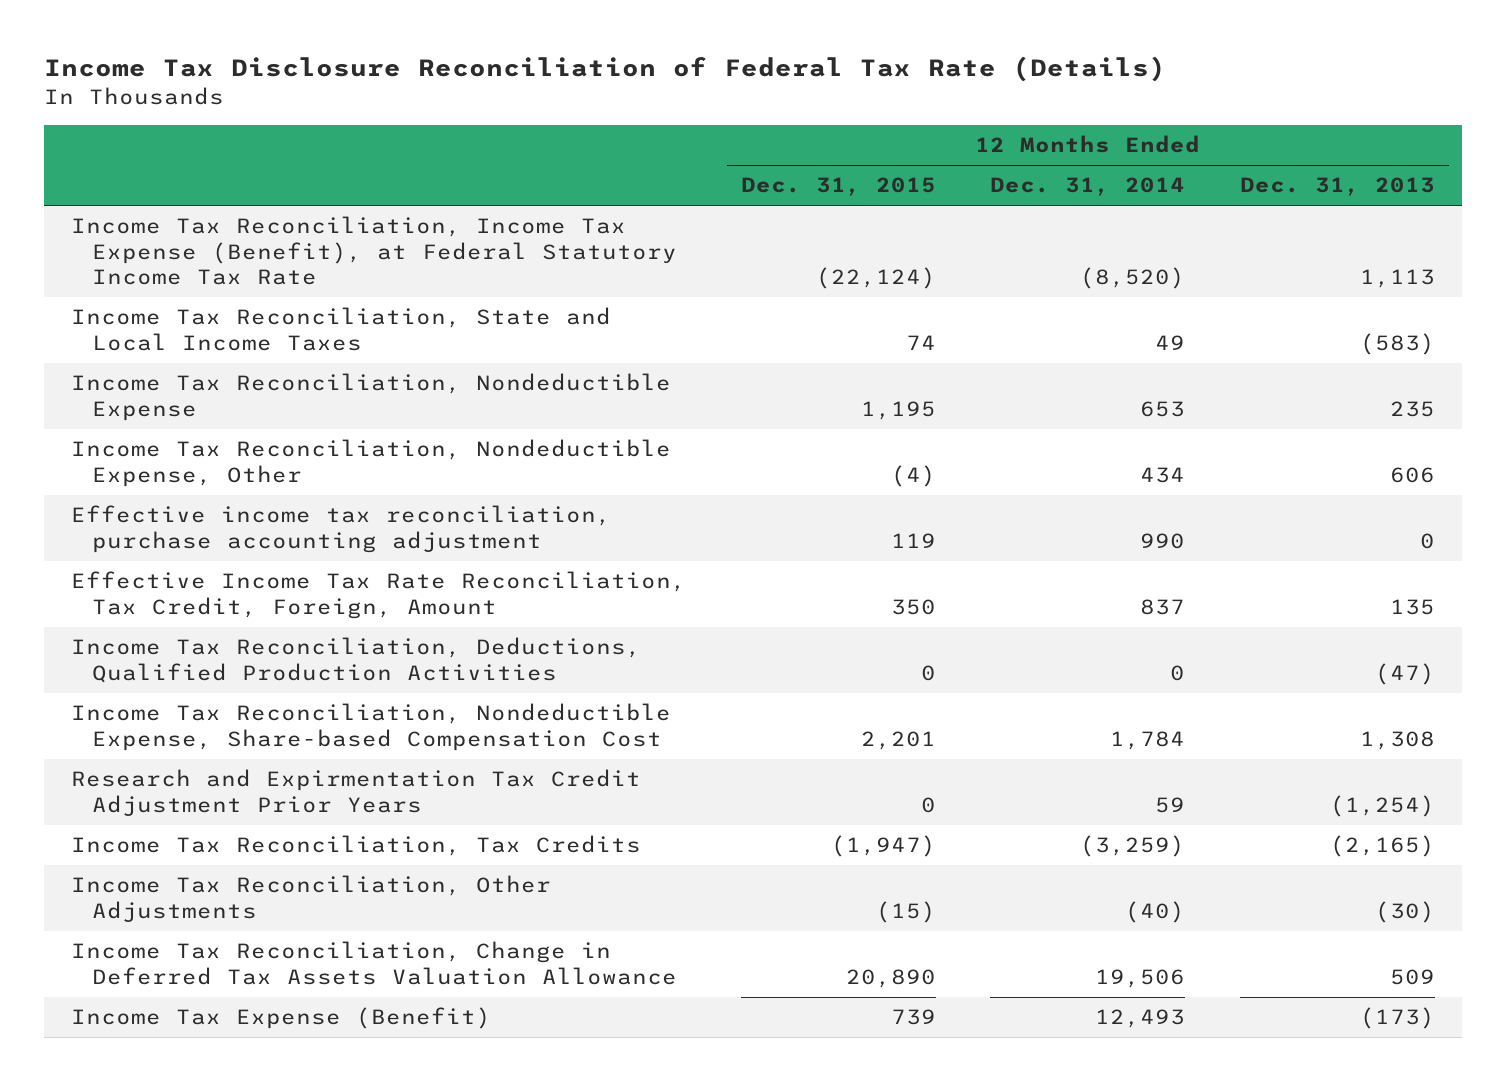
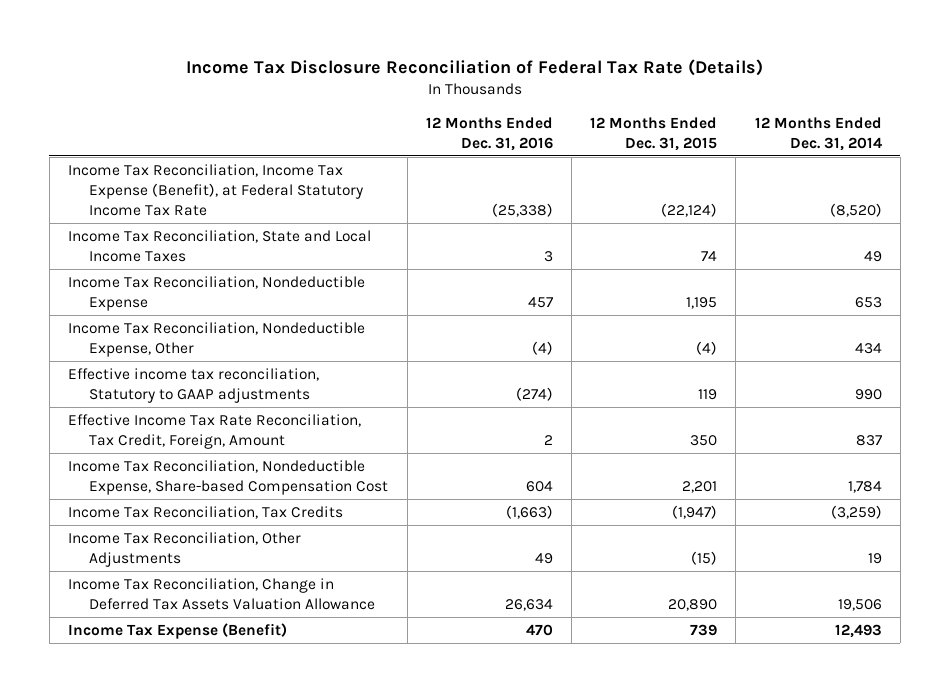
- | 12 Months Ended Dec. 31, 2015 | 12 Months Ended Dec. 31, 2014 | 12 Months Ended Dec. 31, 2013
+ | 12 Months Ended Dec. 31, 2016 | 12 Months Ended Dec. 31, 2015 | 12 Months Ended Dec. 31, 2014
- Effective income tax reconciliation, purchase accounting adjustment | 119 | 990 | 0
+ Effective income tax reconciliation, Statutory to GAAP adjustments | (274) | 119 | 990
- Income Tax Reconciliation, Deductions, Qualified Production Activities | 0 | 0 | (47)
- Research and Expirmentation Tax Credit Adjustment Prior Years | 0 | 59 | (1,254)
- Income Tax Reconciliation, Other Adjustments | (15) | (40) | (30)
+ Income Tax Reconciliation, Other Adjustments | 49 | (15) | 19

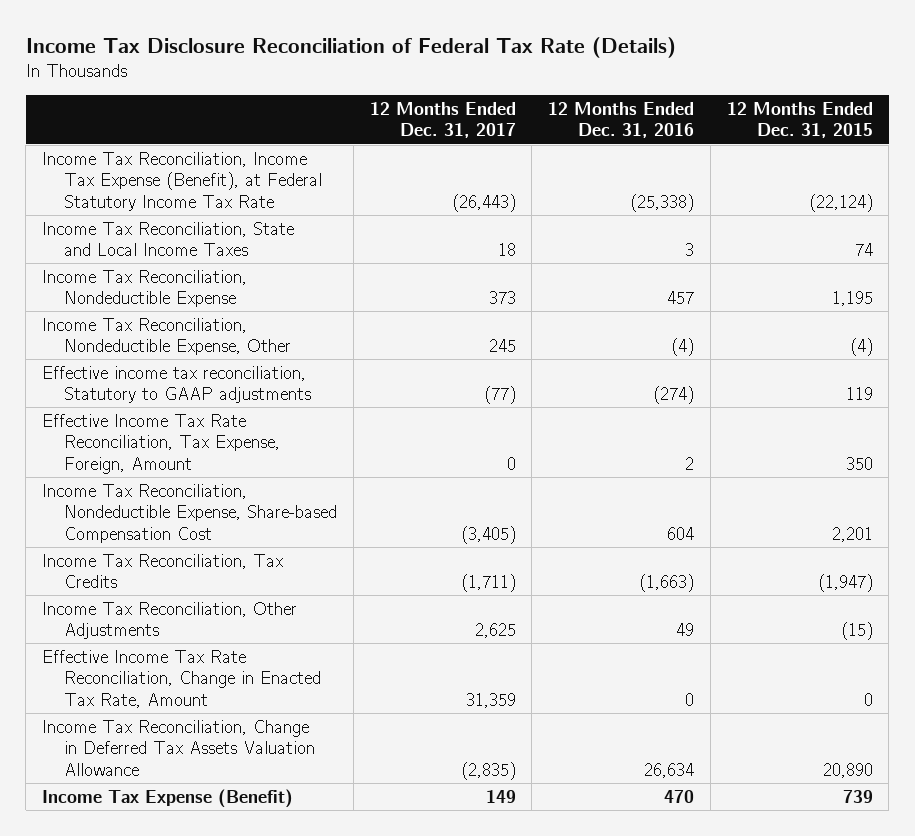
- | 12 Months Ended Dec. 31, 2016 | 12 Months Ended Dec. 31, 2015 | 12 Months Ended Dec. 31, 2014
+ | 12 Months Ended Dec. 31, 2017 | 12 Months Ended Dec. 31, 2016 | 12 Months Ended Dec. 31, 2015
- Effective Income Tax Rate Reconciliation, Tax Credit, Foreign, Amount | 2 | 350 | 837
+ Effective Income Tax Rate Reconciliation, Tax Expense, Foreign, Amount | 0 | 2 | 350
+ Effective Income Tax Rate Reconciliation, Change in Enacted Tax Rate, Amount | 31,359 | 0 | 0

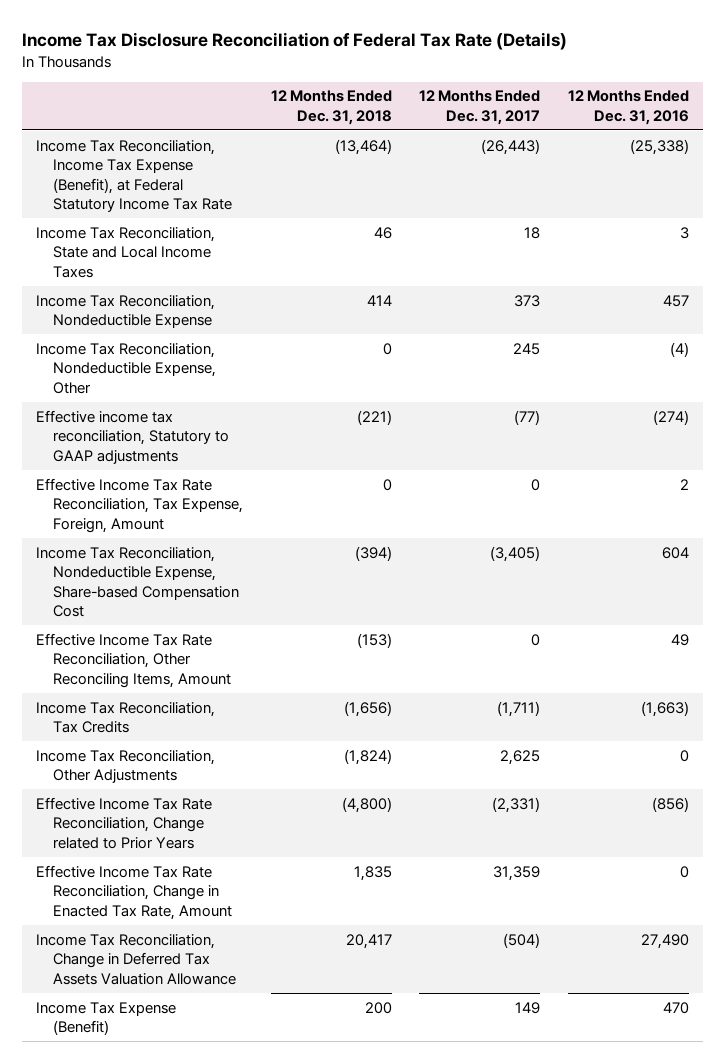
- | 12 Months Ended Dec. 31, 2017 | 12 Months Ended Dec. 31, 2016 | 12 Months Ended Dec. 31, 2015
+ | 12 Months Ended Dec. 31, 2018 | 12 Months Ended Dec. 31, 2017 | 12 Months Ended Dec. 31, 2016
+ Effective Income Tax Rate Reconciliation, Other Reconciling Items, Amount | (153) | 0 | 49
- Income Tax Reconciliation, Other Adjustments | 2,625 | 49 | (15)
+ Income Tax Reconciliation, Other Adjustments | (1,824) | 2,625 | 0
+ Effective Income Tax Rate Reconciliation, Change related to Prior Years | (4,800) | (2,331) | (856)
- Income Tax Reconciliation, Change in Deferred Tax Assets Valuation Allowance | (2,835) | 26,634 | 20,890
+ Income Tax Reconciliation, Change in Deferred Tax Assets Valuation Allowance | 20,417 | (504) | 27,490

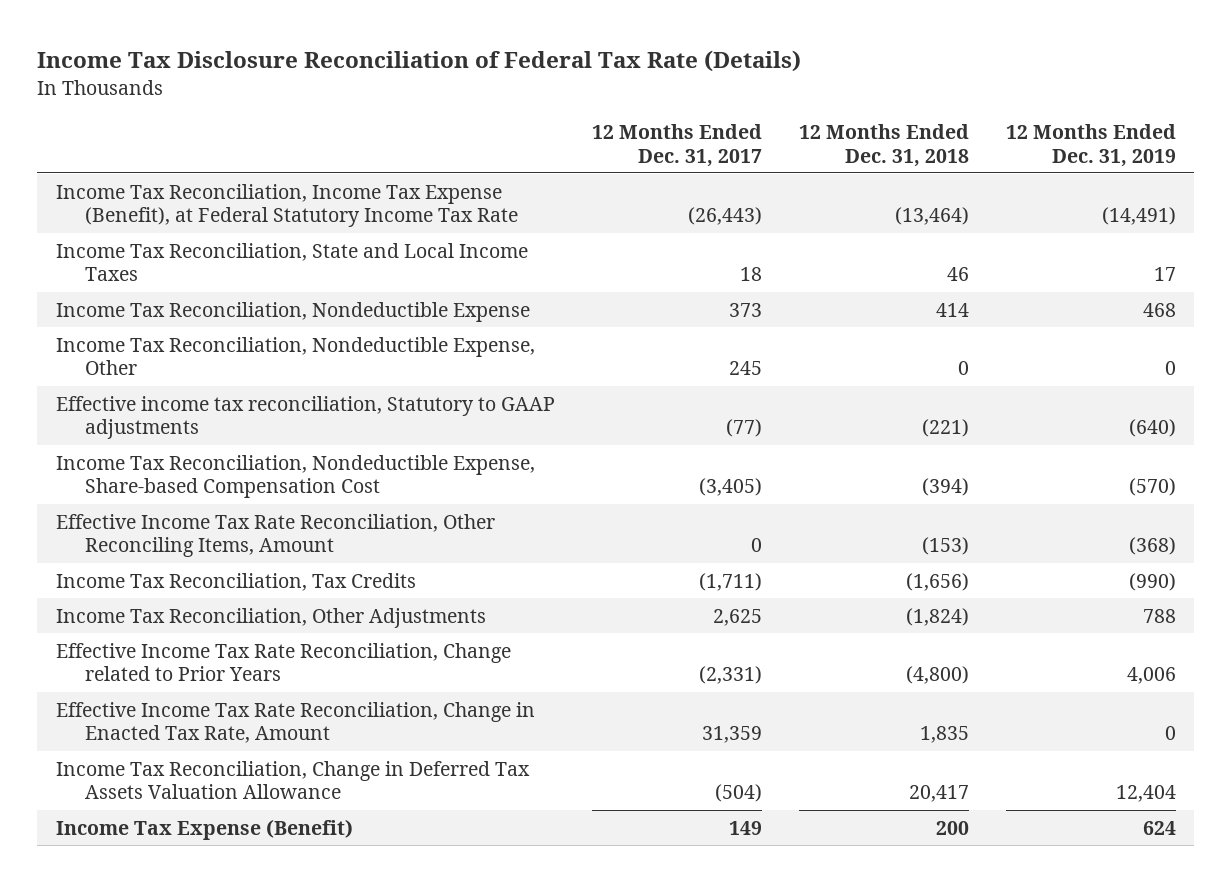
- | 12 Months Ended Dec. 31, 2018 | 12 Months Ended Dec. 31, 2017 | 12 Months Ended Dec. 31, 2016
+ | 12 Months Ended Dec. 31, 2017 | 12 Months Ended Dec. 31, 2018 | 12 Months Ended Dec. 31, 2019
- Effective Income Tax Rate Reconciliation, Tax Expense, Foreign, Amount | 0 | 0 | 2

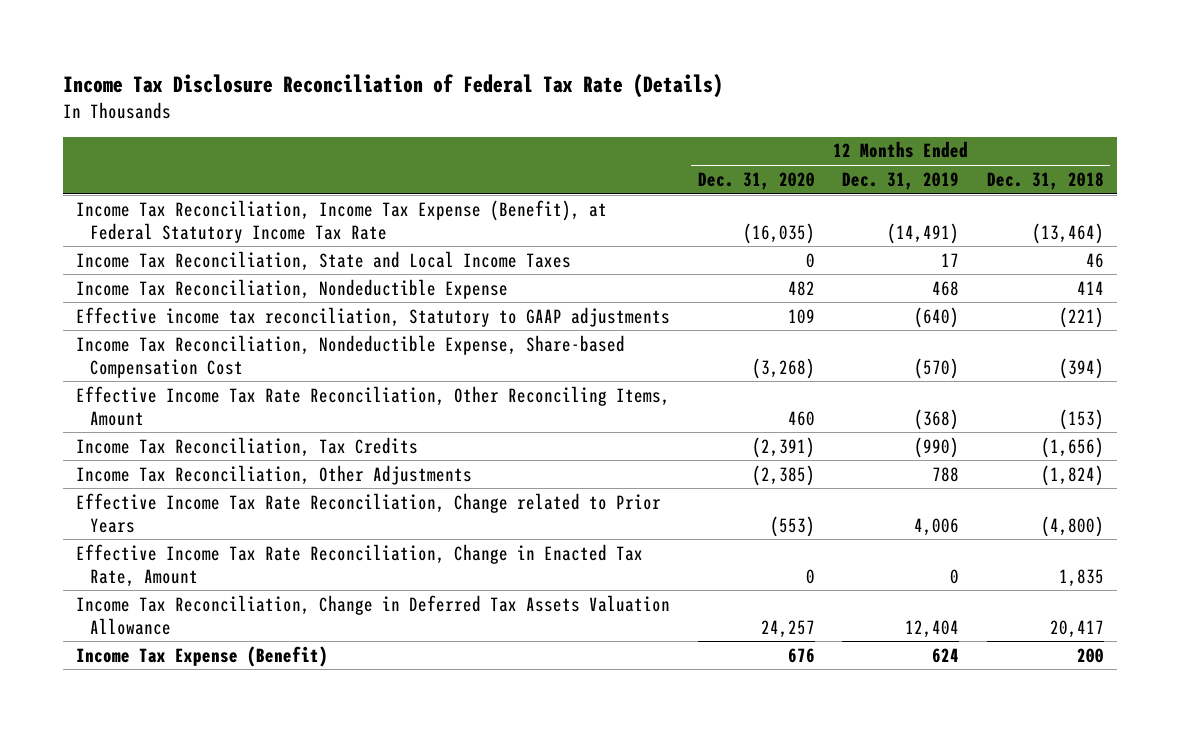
- | 12 Months Ended Dec. 31, 2017 | 12 Months Ended Dec. 31, 2018 | 12 Months Ended Dec. 31, 2019
+ | 12 Months Ended Dec. 31, 2020 | 12 Months Ended Dec. 31, 2019 | 12 Months Ended Dec. 31, 2018
- Income Tax Reconciliation, Nondeductible Expense, Other | 245 | 0 | 0

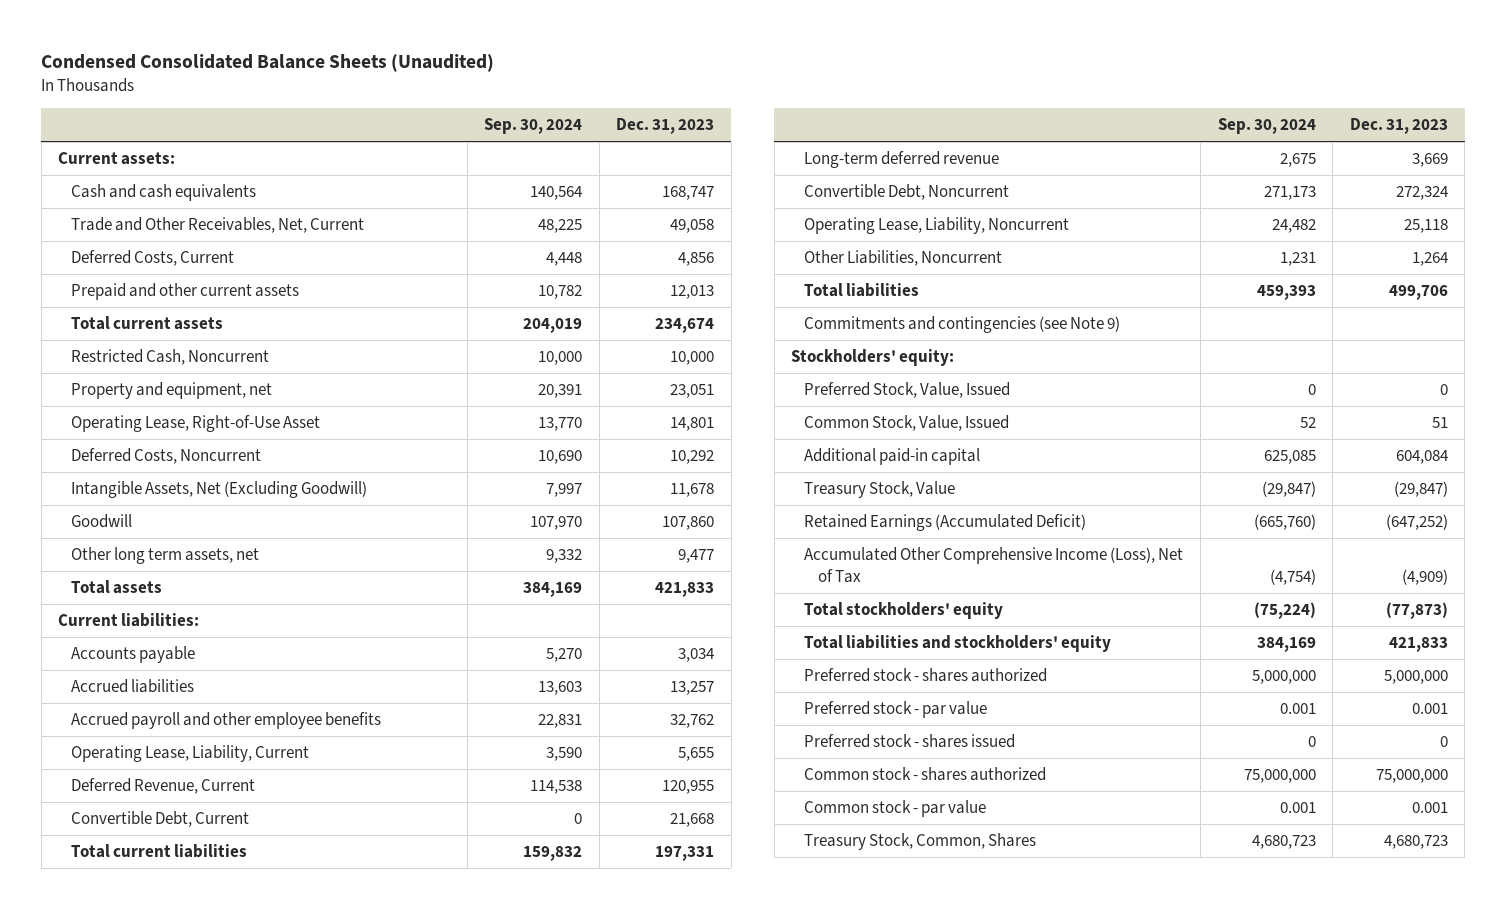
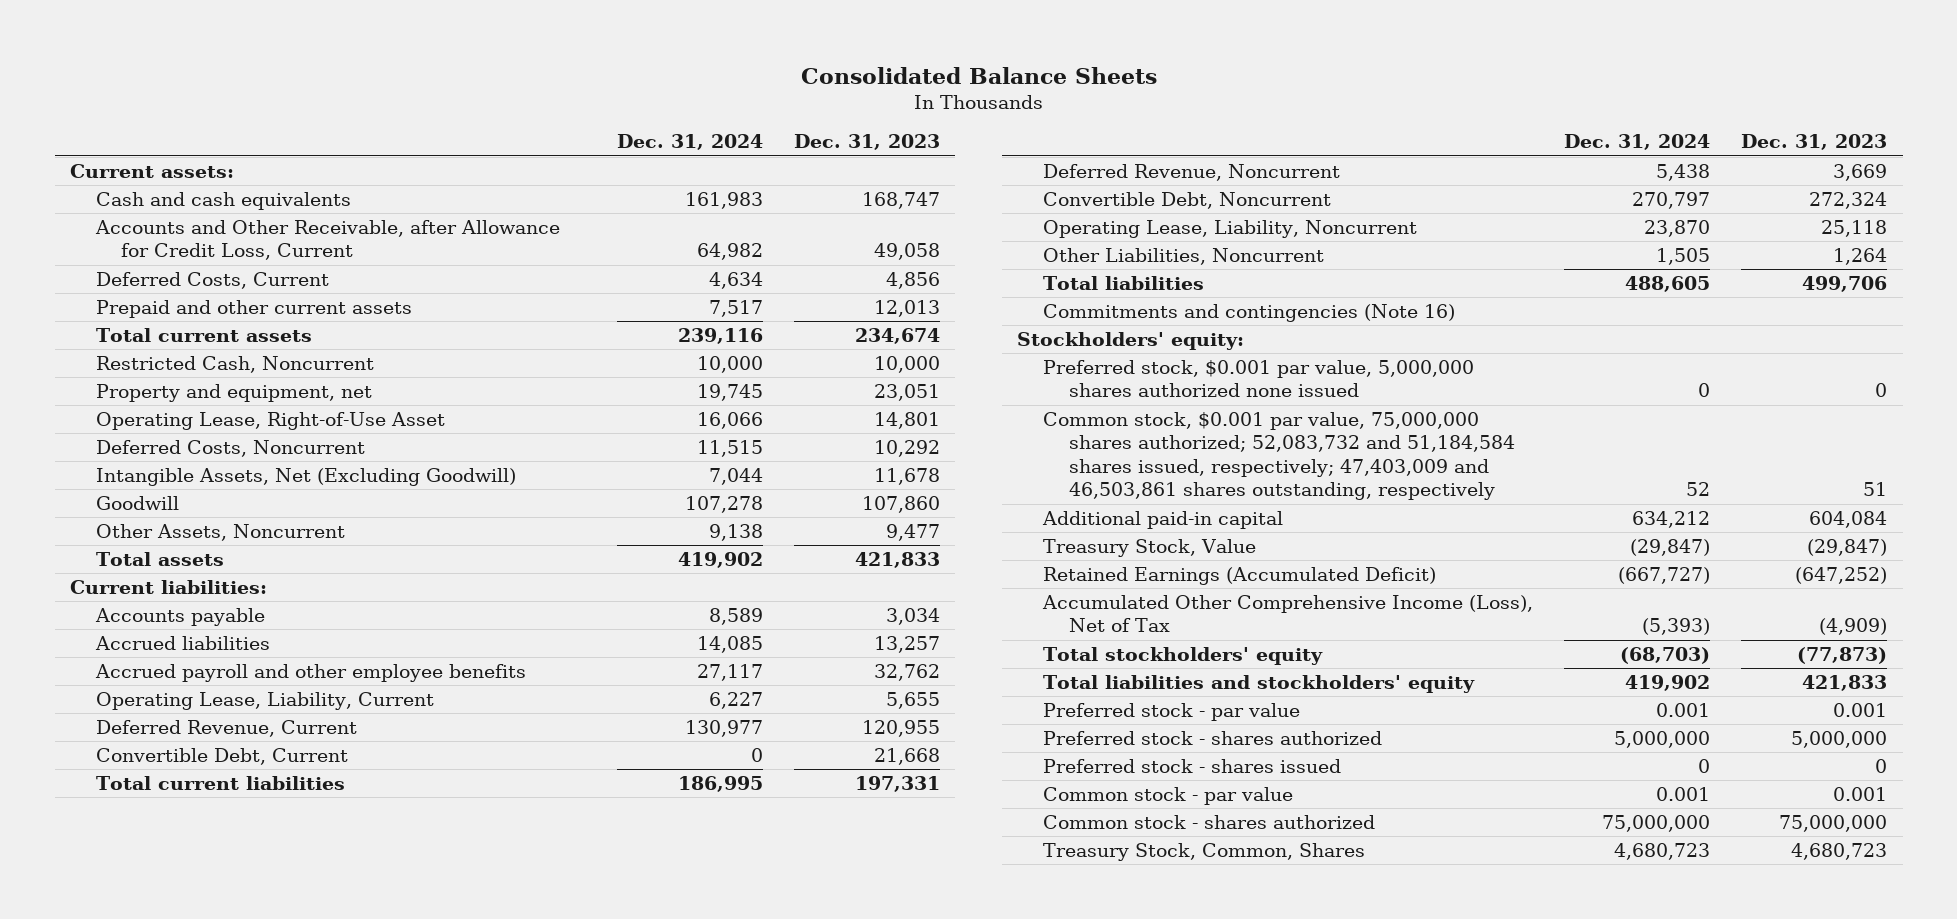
- Condensed Consolidated Balance Sheets (Unaudited)
+ Consolidated Balance Sheets
- | Sep. 30, 2024 | Dec. 31, 2023
+ | Dec. 31, 2024 | Dec. 31, 2023
- Trade and Other Receivables, Net, Current | 48,225 | 49,058
+ Accounts and Other Receivable, after Allowance for Credit Loss, Current | 64,982 | 49,058
- Other long term assets, net | 9,332 | 9,477
+ Other Assets, Noncurrent | 9,138 | 9,477
- Long-term deferred revenue | 2,675 | 3,669
+ Deferred Revenue, Noncurrent | 5,438 | 3,669
- Commitments and contingencies (see Note 9)
+ Commitments and contingencies (Note 16)
- Preferred Stock, Value, Issued | 0 | 0
- Common Stock, Value, Issued | 52 | 51
+ Preferred stock, $0.001 par value, 5,000,000 shares authorized none issued | 0 | 0
+ Common stock, $0.001 par value, 75,000,000 shares authorized; 52,083,732 and 51,184,584 shares issued, respectively; 47,403,009 and 46,503,861 shares outstanding, respectively | 52 | 51
moved down: Preferred stock - shares authorized | 5,000,000 | 5,000,000
moved down: Common stock - shares authorized | 75,000,000 | 75,000,000

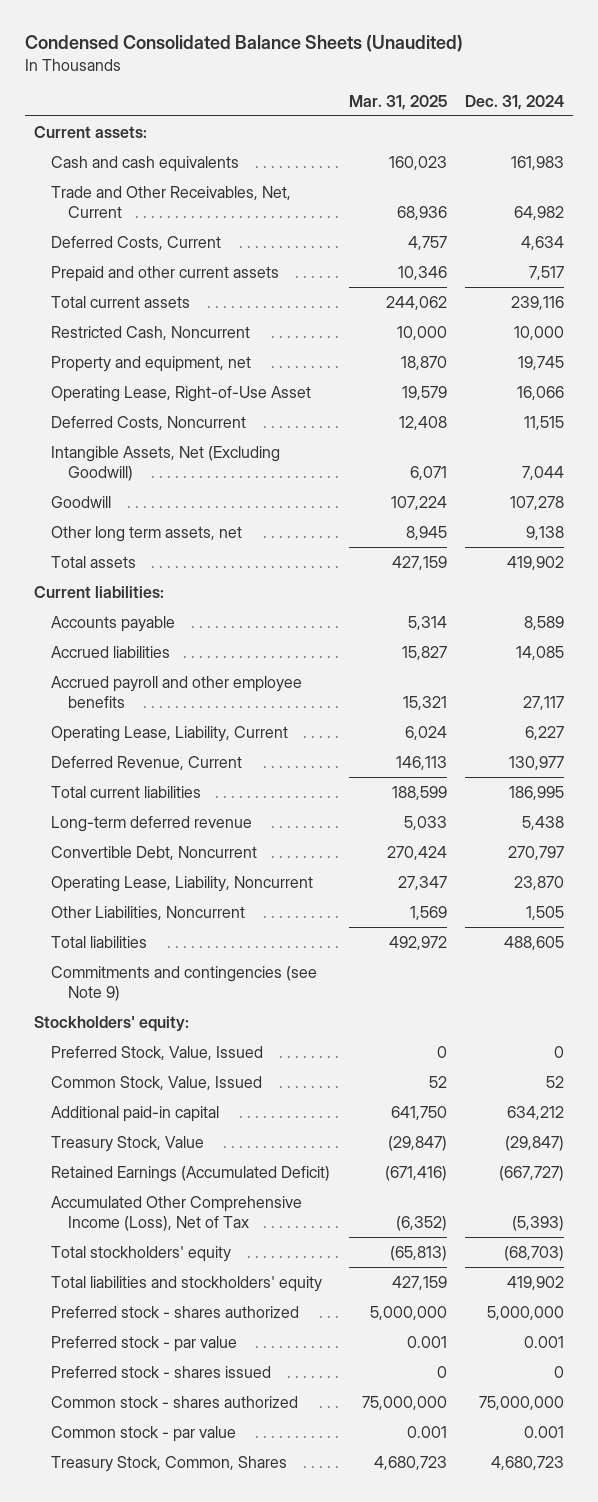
- Consolidated Balance Sheets
+ Condensed Consolidated Balance Sheets (Unaudited)
- | Dec. 31, 2024 | Dec. 31, 2023
+ | Mar. 31, 2025 | Dec. 31, 2024
- Accounts and Other Receivable, after Allowance for Credit Loss, Current | 64,982 | 49,058
+ Trade and Other Receivables, Net, Current | 68,936 | 64,982
- Other Assets, Noncurrent | 9,138 | 9,477
+ Other long term assets, net | 8,945 | 9,138
- Convertible Debt, Current | 0 | 21,668
- Deferred Revenue, Noncurrent | 5,438 | 3,669
+ Long-term deferred revenue | 5,033 | 5,438
- Commitments and contingencies (Note 16)
+ Commitments and contingencies (see Note 9)
- Preferred stock, $0.001 par value, 5,000,000 shares authorized none issued | 0 | 0
- Common stock, $0.001 par value, 75,000,000 shares authorized; 52,083,732 and 51,184,584 shares issued, respectively; 47,403,009 and 46,503,861 shares outstanding, respectively | 52 | 51
+ Preferred Stock, Value, Issued | 0 | 0
+ Common Stock, Value, Issued | 52 | 52
moved down: Preferred stock - par value | 0.001 | 0.001
moved down: Common stock - par value | 0.001 | 0.001

